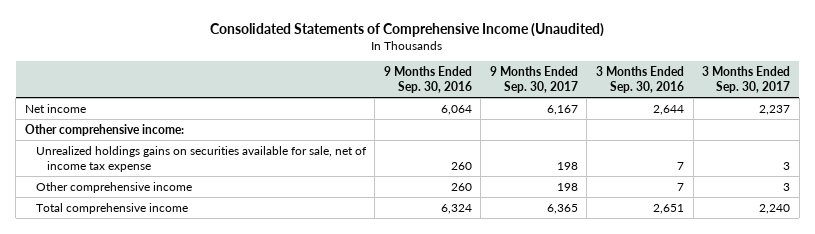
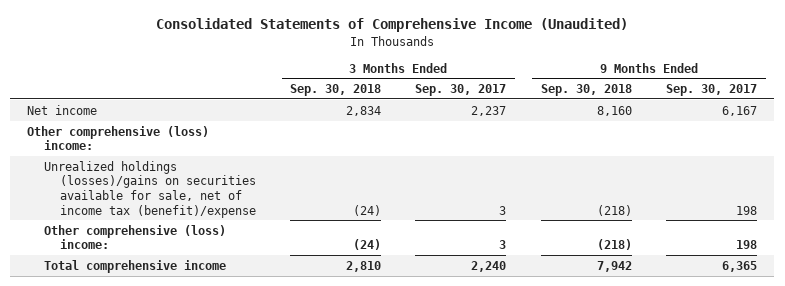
- | 9 Months Ended Sep. 30, 2016 | 9 Months Ended Sep. 30, 2017 | 3 Months Ended Sep. 30, 2016 | 3 Months Ended Sep. 30, 2017
+ | 3 Months Ended Sep. 30, 2018 | 3 Months Ended Sep. 30, 2017 | 9 Months Ended Sep. 30, 2018 | 9 Months Ended Sep. 30, 2017
- Other comprehensive income:
- Unrealized holdings gains on securities available for sale, net of income tax expense | 260 | 198 | 7 | 3
- Other comprehensive income | 260 | 198 | 7 | 3
+ Other comprehensive (loss) income:
+ Unrealized holdings (losses)/gains on securities available for sale, net of income tax (benefit)/expense | (24) | 3 | (218) | 198
+ Other comprehensive (loss) income: | (24) | 3 | (218) | 198

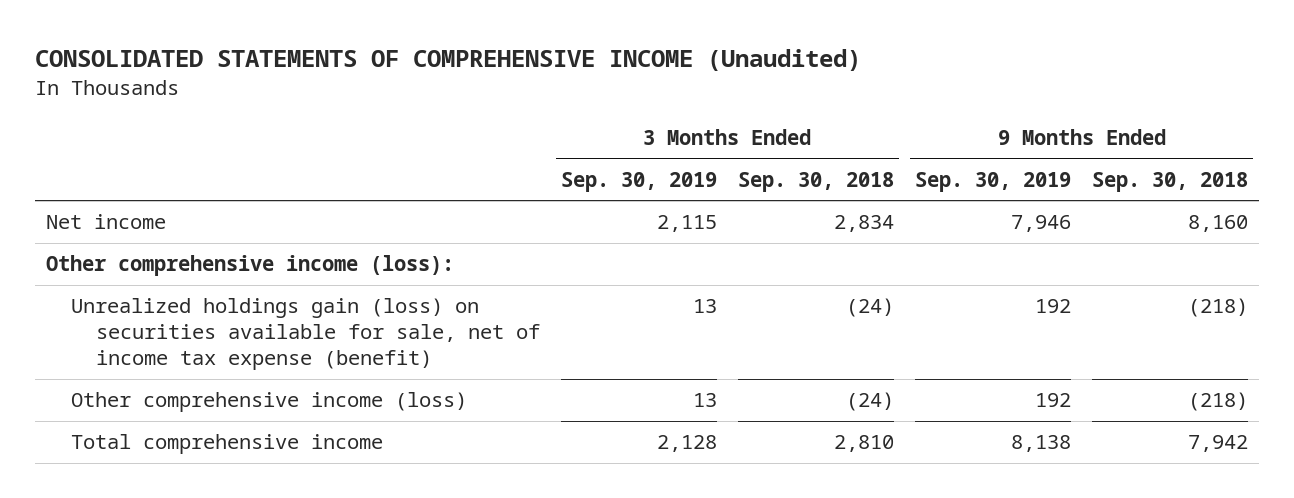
- Consolidated Statements of Comprehensive Income (Unaudited)
+ CONSOLIDATED STATEMENTS OF COMPREHENSIVE INCOME (Unaudited)
- | 3 Months Ended Sep. 30, 2018 | 3 Months Ended Sep. 30, 2017 | 9 Months Ended Sep. 30, 2018 | 9 Months Ended Sep. 30, 2017
+ | 3 Months Ended Sep. 30, 2019 | 3 Months Ended Sep. 30, 2018 | 9 Months Ended Sep. 30, 2019 | 9 Months Ended Sep. 30, 2018
- Other comprehensive (loss) income:
- Unrealized holdings (losses)/gains on securities available for sale, net of income tax (benefit)/expense | (24) | 3 | (218) | 198
- Other comprehensive (loss) income: | (24) | 3 | (218) | 198
+ Other comprehensive income (loss):
+ Unrealized holdings gain (loss) on securities available for sale, net of income tax expense (benefit) | 13 | (24) | 192 | (218)
+ Other comprehensive income (loss) | 13 | (24) | 192 | (218)

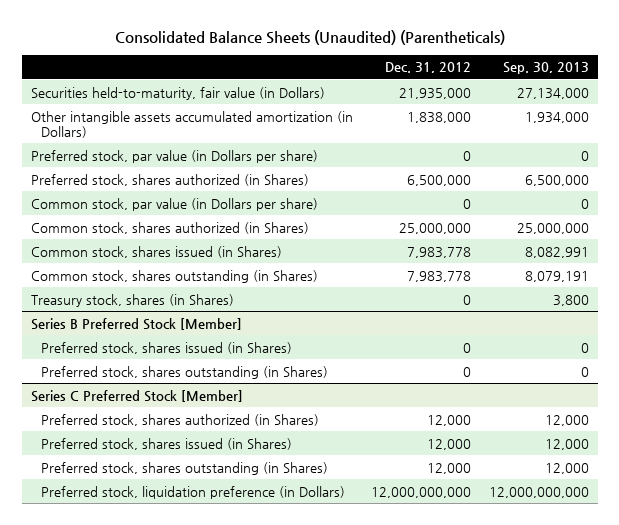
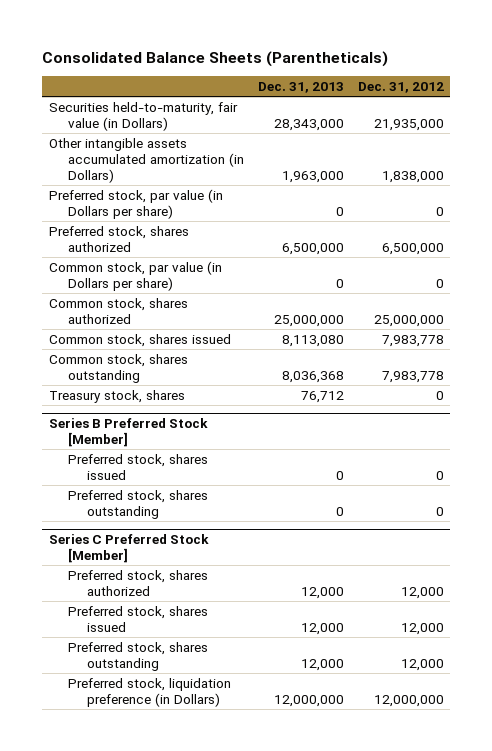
- Consolidated Balance Sheets (Unaudited) (Parentheticals)
+ Consolidated Balance Sheets (Parentheticals)
- | Dec. 31, 2012 | Sep. 30, 2013
+ | Dec. 31, 2013 | Dec. 31, 2012
- Preferred stock, shares authorized (in Shares) | 6,500,000 | 6,500,000
+ Preferred stock, shares authorized | 6,500,000 | 6,500,000
- Common stock, shares authorized (in Shares) | 25,000,000 | 25,000,000
- Common stock, shares issued (in Shares) | 7,983,778 | 8,082,991
- Common stock, shares outstanding (in Shares) | 7,983,778 | 8,079,191
- Treasury stock, shares (in Shares) | 0 | 3,800
+ Common stock, shares authorized | 25,000,000 | 25,000,000
+ Common stock, shares issued | 8,113,080 | 7,983,778
+ Common stock, shares outstanding | 8,036,368 | 7,983,778
+ Treasury stock, shares | 76,712 | 0
@ Series B Preferred Stock [Member]
- Preferred stock, shares issued (in Shares) | 0 | 0
- Preferred stock, shares outstanding (in Shares) | 0 | 0
+ Preferred stock, shares issued | 0 | 0
+ Preferred stock, shares outstanding | 0 | 0
@ Series C Preferred Stock [Member]
- Preferred stock, shares authorized (in Shares) | 12,000 | 12,000
- Preferred stock, shares issued (in Shares) | 12,000 | 12,000
- Preferred stock, shares outstanding (in Shares) | 12,000 | 12,000
- Preferred stock, liquidation preference (in Dollars) | 12,000,000,000 | 12,000,000,000
+ Preferred stock, shares authorized | 12,000 | 12,000
+ Preferred stock, shares issued | 12,000 | 12,000
+ Preferred stock, shares outstanding | 12,000 | 12,000
+ Preferred stock, liquidation preference (in Dollars) | 12,000,000 | 12,000,000

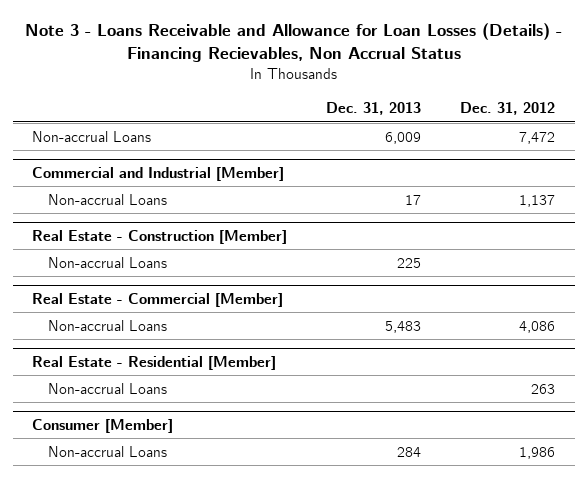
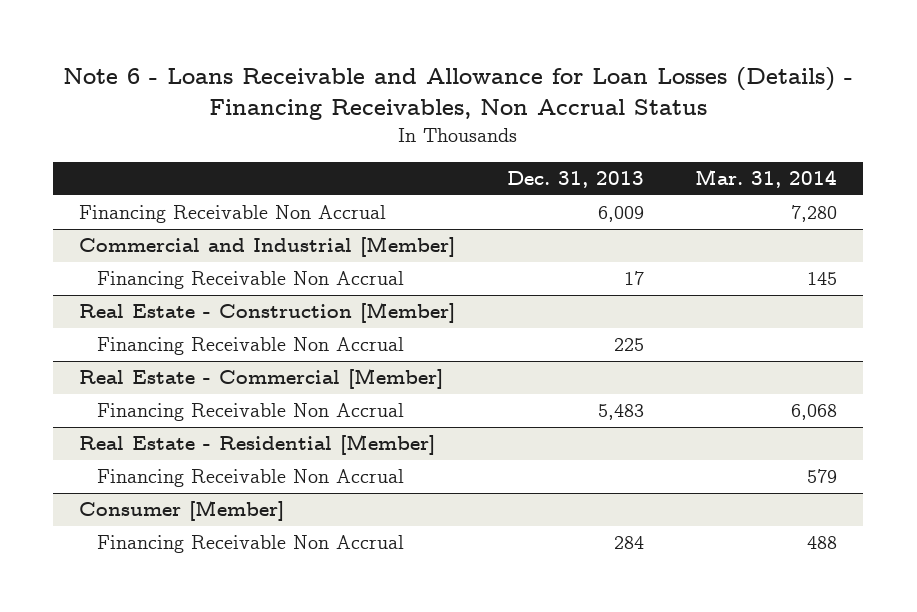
- Note 3 - Loans Receivable and Allowance for Loan Losses (Details) - Financing Recievables, Non Accrual Status
+ Note 6 - Loans Receivable and Allowance for Loan Losses (Details) - Financing Receivables, Non Accrual Status
- | Dec. 31, 2013 | Dec. 31, 2012
+ | Dec. 31, 2013 | Mar. 31, 2014
- Non-accrual Loans | 6,009 | 7,472
+ Financing Receivable Non Accrual | 6,009 | 7,280
@ Commercial and Industrial [Member]
- Non-accrual Loans | 17 | 1,137
+ Financing Receivable Non Accrual | 17 | 145
@ Real Estate - Construction [Member]
- Non-accrual Loans | 225 |
+ Financing Receivable Non Accrual | 225 |
@ Real Estate - Commercial [Member]
- Non-accrual Loans | 5,483 | 4,086
+ Financing Receivable Non Accrual | 5,483 | 6,068
@ Real Estate - Residential [Member]
- Non-accrual Loans | | 263
+ Financing Receivable Non Accrual | | 579
@ Consumer [Member]
- Non-accrual Loans | 284 | 1,986
+ Financing Receivable Non Accrual | 284 | 488

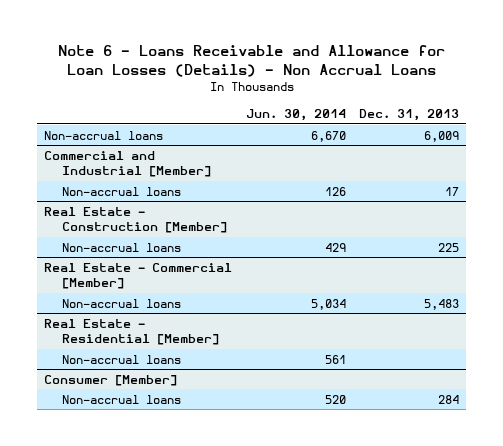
- Note 6 - Loans Receivable and Allowance for Loan Losses (Details) - Financing Receivables, Non Accrual Status
+ Note 6 - Loans Receivable and Allowance for Loan Losses (Details) - Non Accrual Loans
- | Dec. 31, 2013 | Mar. 31, 2014
+ | Jun. 30, 2014 | Dec. 31, 2013
- Financing Receivable Non Accrual | 6,009 | 7,280
+ Non-accrual loans | 6,670 | 6,009
@ Commercial and Industrial [Member]
- Financing Receivable Non Accrual | 17 | 145
+ Non-accrual loans | 126 | 17
@ Real Estate - Construction [Member]
- Financing Receivable Non Accrual | 225 |
+ Non-accrual loans | 429 | 225
@ Real Estate - Commercial [Member]
- Financing Receivable Non Accrual | 5,483 | 6,068
+ Non-accrual loans | 5,034 | 5,483
@ Real Estate - Residential [Member]
- Financing Receivable Non Accrual | | 579
+ Non-accrual loans | 561 |
@ Consumer [Member]
- Financing Receivable Non Accrual | 284 | 488
+ Non-accrual loans | 520 | 284

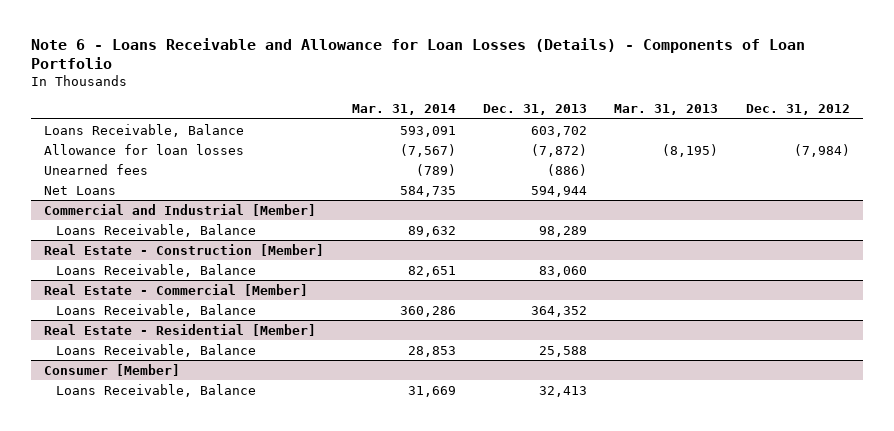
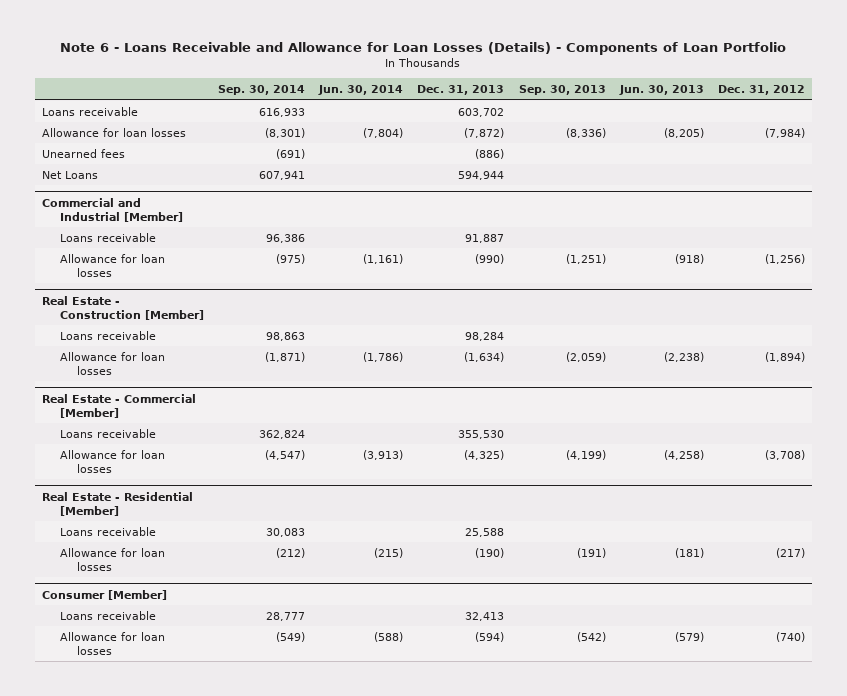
- | Mar. 31, 2014 | Dec. 31, 2013 | Mar. 31, 2013 | Dec. 31, 2012
+ | Sep. 30, 2014 | Jun. 30, 2014 | Dec. 31, 2013 | Sep. 30, 2013 | Jun. 30, 2013 | Dec. 31, 2012
- Loans Receivable, Balance | 593,091 | 603,702 | |
+ Loans receivable | 616,933 | | 603,702 | | |
@ Commercial and Industrial [Member]
- Loans Receivable, Balance | 89,632 | 98,289 | |
+ Loans receivable | 96,386 | | 91,887 | | |
+ Allowance for loan losses | (975) | (1,161) | (990) | (1,251) | (918) | (1,256)
@ Real Estate - Construction [Member]
- Loans Receivable, Balance | 82,651 | 83,060 | |
+ Loans receivable | 98,863 | | 98,284 | | |
+ Allowance for loan losses | (1,871) | (1,786) | (1,634) | (2,059) | (2,238) | (1,894)
@ Real Estate - Commercial [Member]
- Loans Receivable, Balance | 360,286 | 364,352 | |
+ Loans receivable | 362,824 | | 355,530 | | |
+ Allowance for loan losses | (4,547) | (3,913) | (4,325) | (4,199) | (4,258) | (3,708)
@ Real Estate - Residential [Member]
- Loans Receivable, Balance | 28,853 | 25,588 | |
+ Loans receivable | 30,083 | | 25,588 | | |
+ Allowance for loan losses | (212) | (215) | (190) | (191) | (181) | (217)
@ Consumer [Member]
- Loans Receivable, Balance | 31,669 | 32,413 | |
+ Loans receivable | 28,777 | | 32,413 | | |
+ Allowance for loan losses | (549) | (588) | (594) | (542) | (579) | (740)

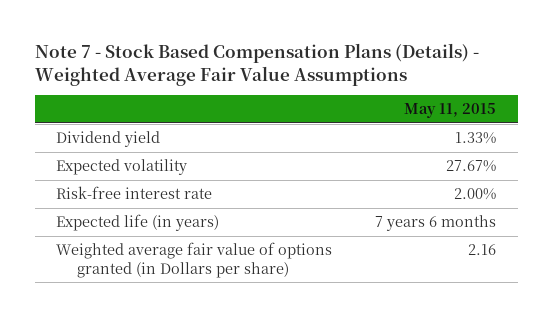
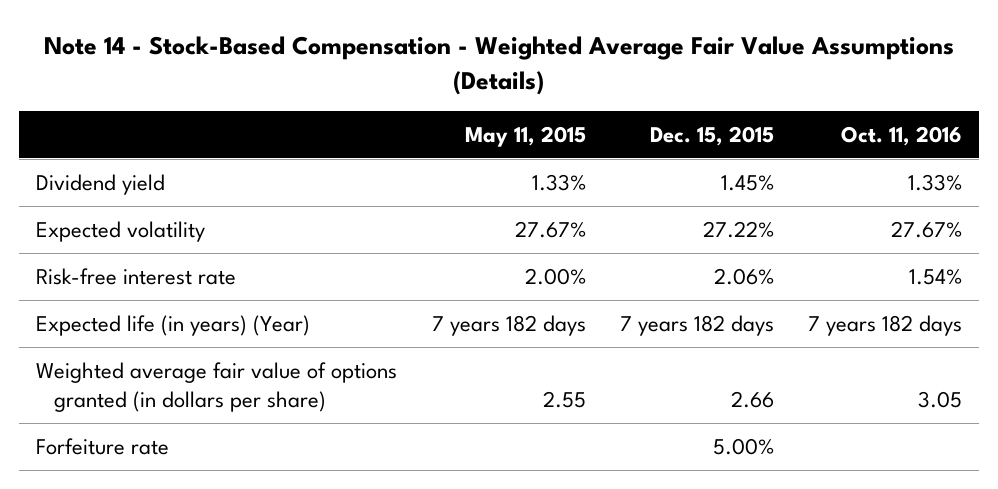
- Note 7 - Stock Based Compensation Plans (Details) - Weighted Average Fair Value Assumptions
+ Note 14 - Stock-Based Compensation - Weighted Average Fair Value Assumptions (Details)
- | May 11, 2015
+ | May 11, 2015 | Dec. 15, 2015 | Oct. 11, 2016
- Expected life (in years) | 7 years 6 months
- Weighted average fair value of options granted (in Dollars per share) | 2.16
+ Expected life (in years) (Year) | 7 years 182 days | 7 years 182 days | 7 years 182 days
+ Weighted average fair value of options granted (in dollars per share) | 2.55 | 2.66 | 3.05
+ Forfeiture rate | | 5.00% |

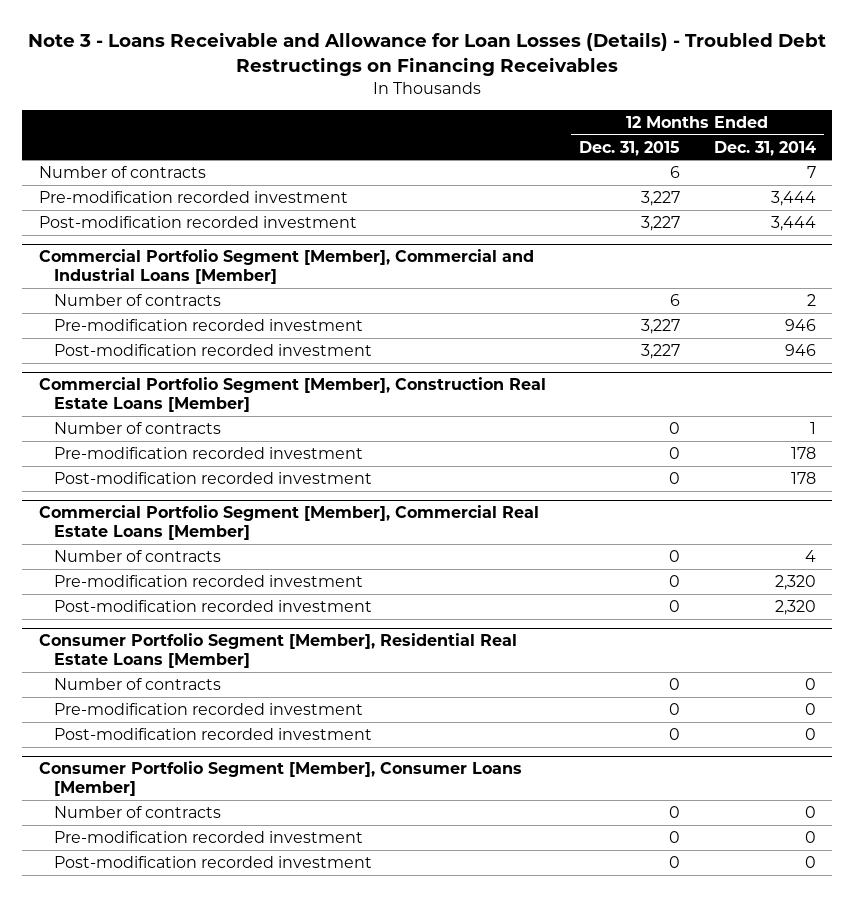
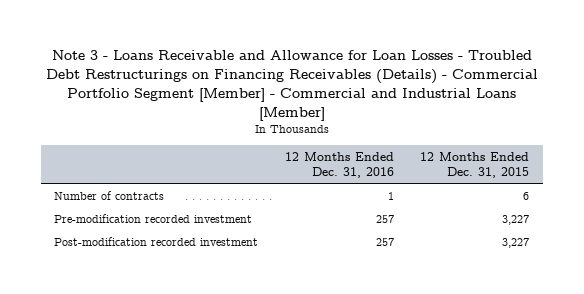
- Note 3 - Loans Receivable and Allowance for Loan Losses (Details) - Troubled Debt Restructings on Financing Receivables
+ Note 3 - Loans Receivable and Allowance for Loan Losses - Troubled Debt Restructurings on Financing Receivables (Details) - Commercial Portfolio Segment [Member] - Commercial and Industrial Loans [Member]
- | 12 Months Ended Dec. 31, 2015 | 12 Months Ended Dec. 31, 2014
+ | 12 Months Ended Dec. 31, 2016 | 12 Months Ended Dec. 31, 2015
- Commercial Portfolio Segment [Member], Commercial and Industrial Loans [Member]
- Number of contracts | 6 | 2
- Pre-modification recorded investment | 3,227 | 946
- Post-modification recorded investment | 3,227 | 946
- Commercial Portfolio Segment [Member], Construction Real Estate Loans [Member]
- Number of contracts | 0 | 1
- Pre-modification recorded investment | 0 | 178
- Post-modification recorded investment | 0 | 178
- Commercial Portfolio Segment [Member], Commercial Real Estate Loans [Member]
- Number of contracts | 0 | 4
- Pre-modification recorded investment | 0 | 2,320
- Post-modification recorded investment | 0 | 2,320
- Consumer Portfolio Segment [Member], Residential Real Estate Loans [Member]
- Number of contracts | 0 | 0
- Pre-modification recorded investment | 0 | 0
- Post-modification recorded investment | 0 | 0
- Consumer Portfolio Segment [Member], Consumer Loans [Member]
- Number of contracts | 0 | 0
- Pre-modification recorded investment | 0 | 0
- Post-modification recorded investment | 0 | 0

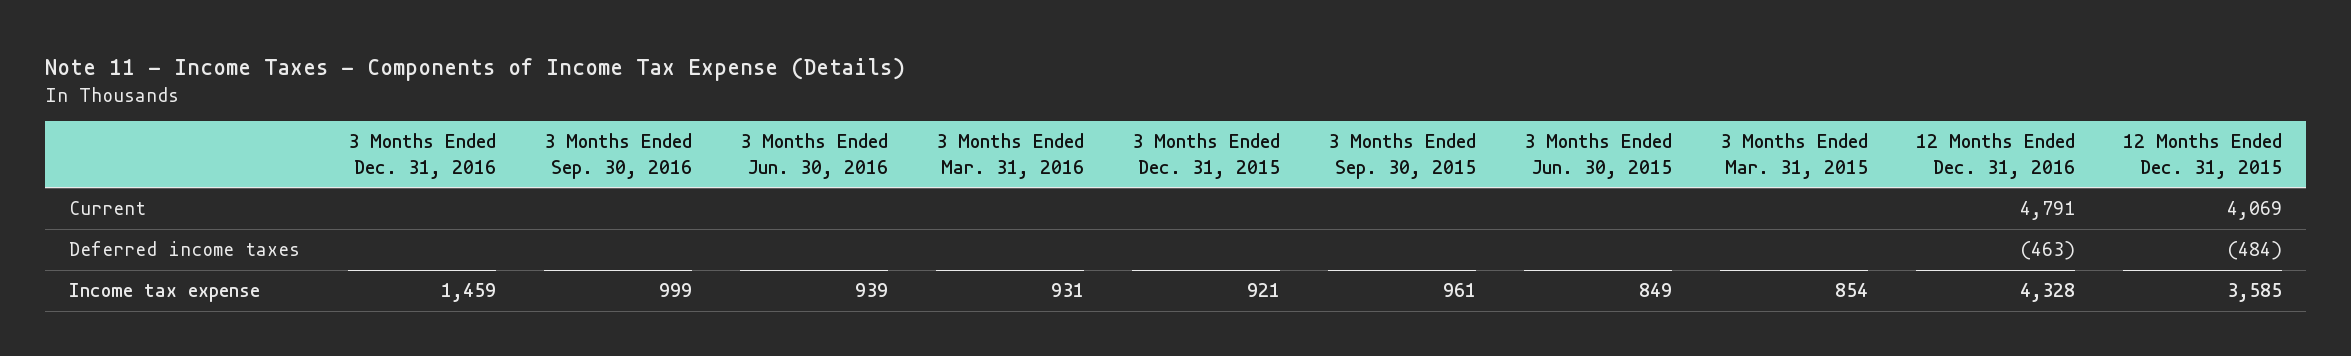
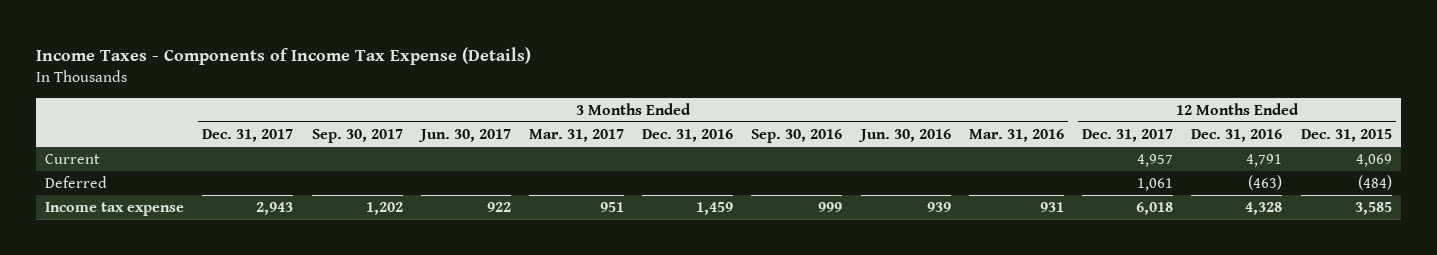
- Note 11 - Income Taxes - Components of Income Tax Expense (Details)
+ Income Taxes - Components of Income Tax Expense (Details)
- | 3 Months Ended Dec. 31, 2016 | 3 Months Ended Sep. 30, 2016 | 3 Months Ended Jun. 30, 2016 | 3 Months Ended Mar. 31, 2016 | 3 Months Ended Dec. 31, 2015 | 3 Months Ended Sep. 30, 2015 | 3 Months Ended Jun. 30, 2015 | 3 Months Ended Mar. 31, 2015 | 12 Months Ended Dec. 31, 2016 | 12 Months Ended Dec. 31, 2015
+ | 3 Months Ended Dec. 31, 2017 | 3 Months Ended Sep. 30, 2017 | 3 Months Ended Jun. 30, 2017 | 3 Months Ended Mar. 31, 2017 | 3 Months Ended Dec. 31, 2016 | 3 Months Ended Sep. 30, 2016 | 3 Months Ended Jun. 30, 2016 | 3 Months Ended Mar. 31, 2016 | 12 Months Ended Dec. 31, 2017 | 12 Months Ended Dec. 31, 2016 | 12 Months Ended Dec. 31, 2015
- Deferred income taxes | | | | | | | | | (463) | (484)
+ Deferred | | | | | | | | | 1,061 | (463) | (484)

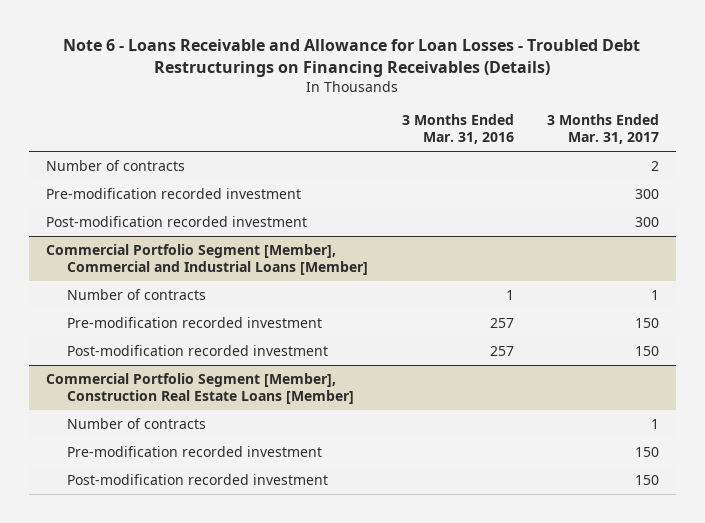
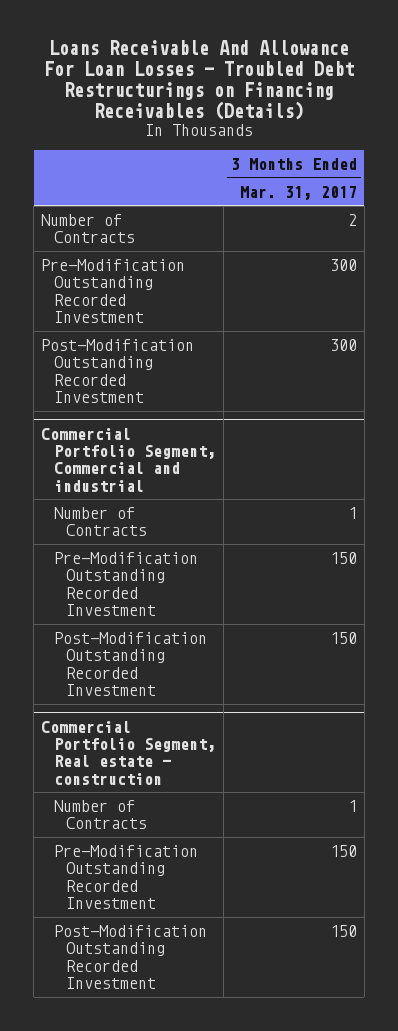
- Note 6 - Loans Receivable and Allowance for Loan Losses - Troubled Debt Restructurings on Financing Receivables (Details)
+ Loans Receivable And Allowance For Loan Losses - Troubled Debt Restructurings on Financing Receivables (Details)
- | 3 Months Ended Mar. 31, 2016 | 3 Months Ended Mar. 31, 2017
+ | 3 Months Ended Mar. 31, 2017
- Number of contracts | | 2
- Pre-modification recorded investment | | 300
- Post-modification recorded investment | | 300
- Commercial Portfolio Segment [Member], Commercial and Industrial Loans [Member]
- Number of contracts | 1 | 1
- Pre-modification recorded investment | 257 | 150
- Post-modification recorded investment | 257 | 150
- Commercial Portfolio Segment [Member], Construction Real Estate Loans [Member]
- Number of contracts | | 1
- Pre-modification recorded investment | | 150
- Post-modification recorded investment | | 150
+ Number of Contracts | 2
+ Pre-Modification Outstanding Recorded Investment | 300
+ Post-Modification Outstanding Recorded Investment | 300
+ Commercial Portfolio Segment, Commercial and industrial
+ Number of Contracts | 1
+ Pre-Modification Outstanding Recorded Investment | 150
+ Post-Modification Outstanding Recorded Investment | 150
+ Commercial Portfolio Segment, Real estate - construction
+ Number of Contracts | 1
+ Pre-Modification Outstanding Recorded Investment | 150
+ Post-Modification Outstanding Recorded Investment | 150

